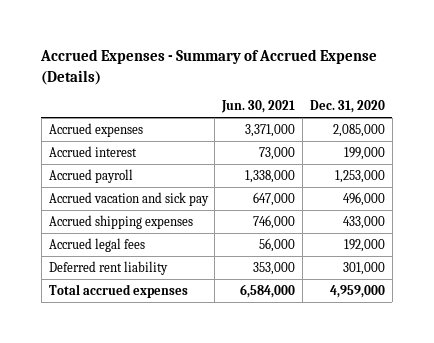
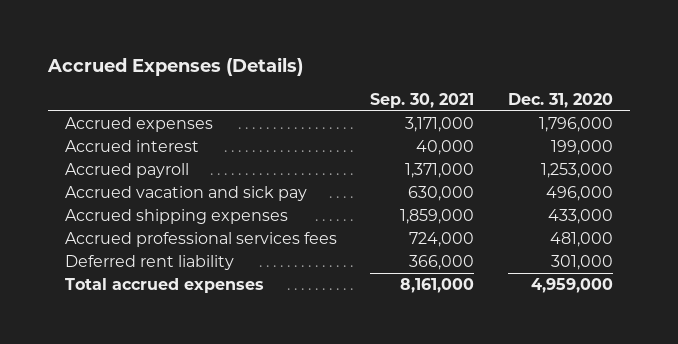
- Accrued Expenses - Summary of Accrued Expense (Details)
+ Accrued Expenses (Details)
- | Jun. 30, 2021 | Dec. 31, 2020
+ | Sep. 30, 2021 | Dec. 31, 2020
- Accrued expenses | 3,371,000 | 2,085,000
+ Accrued expenses | 3,171,000 | 1,796,000
- Accrued legal fees | 56,000 | 192,000
+ Accrued professional services fees | 724,000 | 481,000

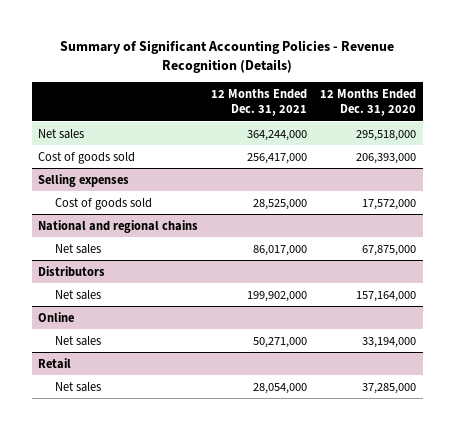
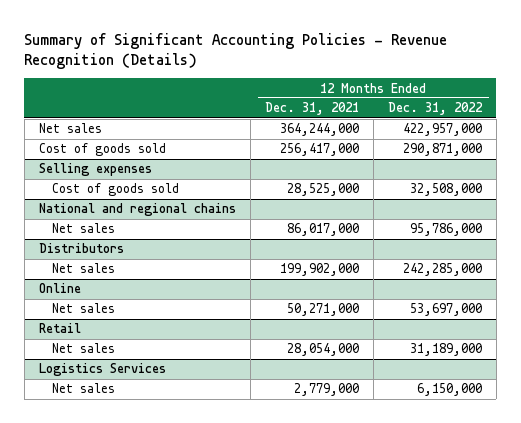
- | 12 Months Ended Dec. 31, 2021 | 12 Months Ended Dec. 31, 2020
+ | 12 Months Ended Dec. 31, 2021 | 12 Months Ended Dec. 31, 2022
+ Logistics Services
+ Net sales | 2,779,000 | 6,150,000

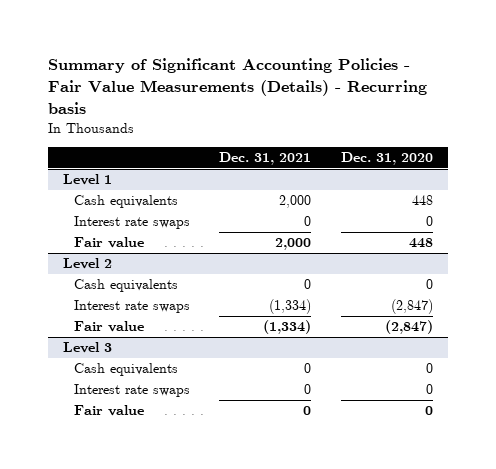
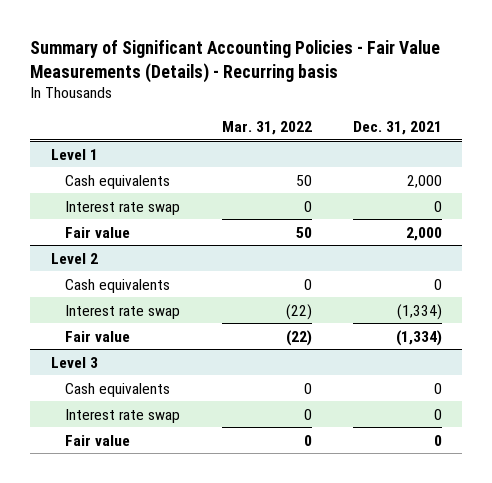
- | Dec. 31, 2021 | Dec. 31, 2020
+ | Mar. 31, 2022 | Dec. 31, 2021
@ Level 1
- Interest rate swaps | 0 | 0
+ Interest rate swap | 0 | 0
@ Level 2
- Interest rate swaps | (1,334) | (2,847)
+ Interest rate swap | (22) | (1,334)
@ Level 3
- Interest rate swaps | 0 | 0
+ Interest rate swap | 0 | 0

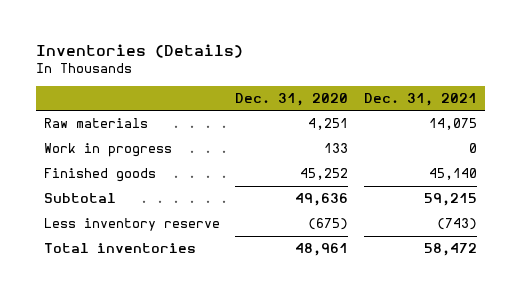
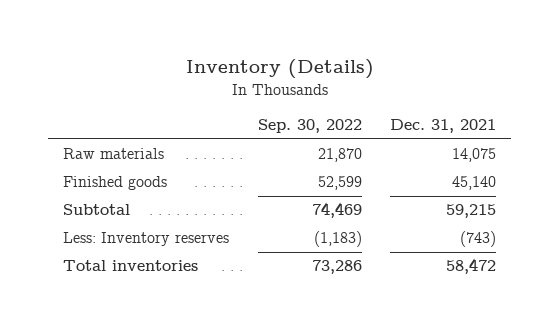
- Inventories (Details)
+ Inventory (Details)
- | Dec. 31, 2020 | Dec. 31, 2021
+ | Sep. 30, 2022 | Dec. 31, 2021
- Work in progress | 133 | 0
- Less inventory reserve | (675) | (743)
+ Less: Inventory reserves | (1,183) | (743)

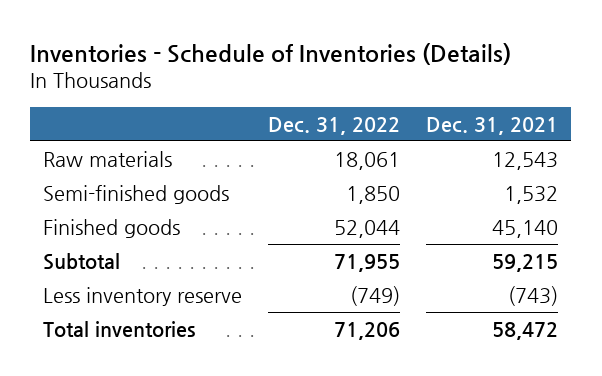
- Inventory (Details)
+ Inventories - Schedule of Inventories (Details)
- | Sep. 30, 2022 | Dec. 31, 2021
+ | Dec. 31, 2022 | Dec. 31, 2021
- Raw materials | 21,870 | 14,075
+ Raw materials | 18,061 | 12,543
+ Semi-finished goods | 1,850 | 1,532
- Less: Inventory reserves | (1,183) | (743)
+ Less inventory reserve | (749) | (743)

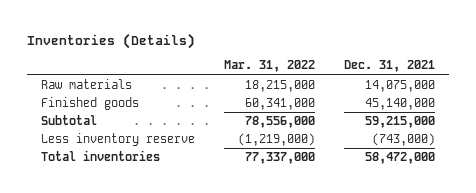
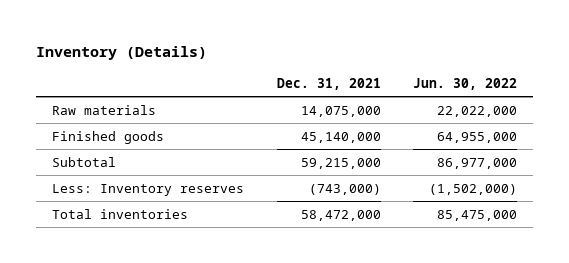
- Inventories (Details)
+ Inventory (Details)
- | Mar. 31, 2022 | Dec. 31, 2021
+ | Dec. 31, 2021 | Jun. 30, 2022
- Less inventory reserve | (1,219,000) | (743,000)
+ Less: Inventory reserves | (743,000) | (1,502,000)

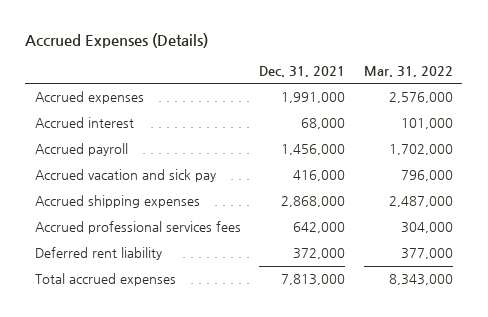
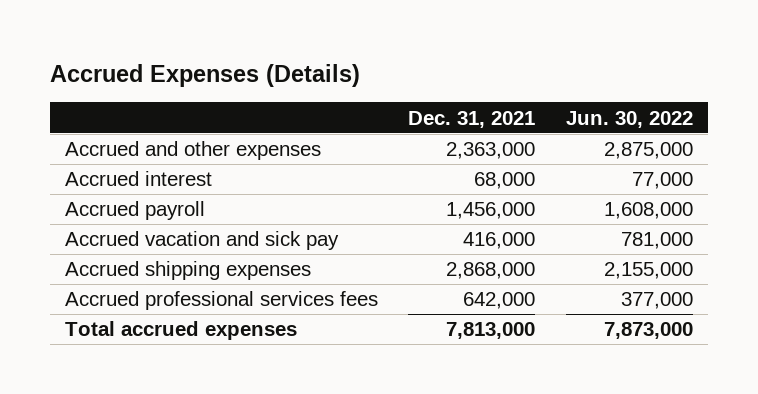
- | Dec. 31, 2021 | Mar. 31, 2022
+ | Dec. 31, 2021 | Jun. 30, 2022
- Accrued expenses | 1,991,000 | 2,576,000
+ Accrued and other expenses | 2,363,000 | 2,875,000
- Deferred rent liability | 372,000 | 377,000

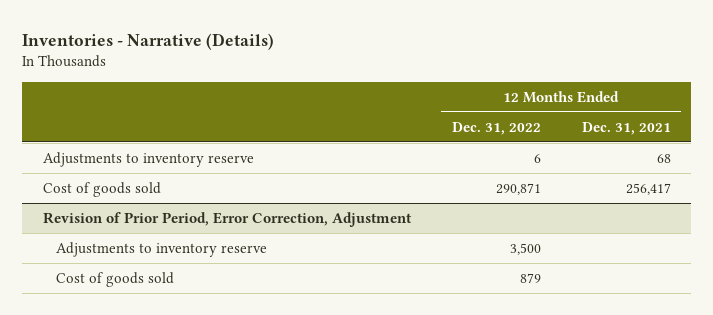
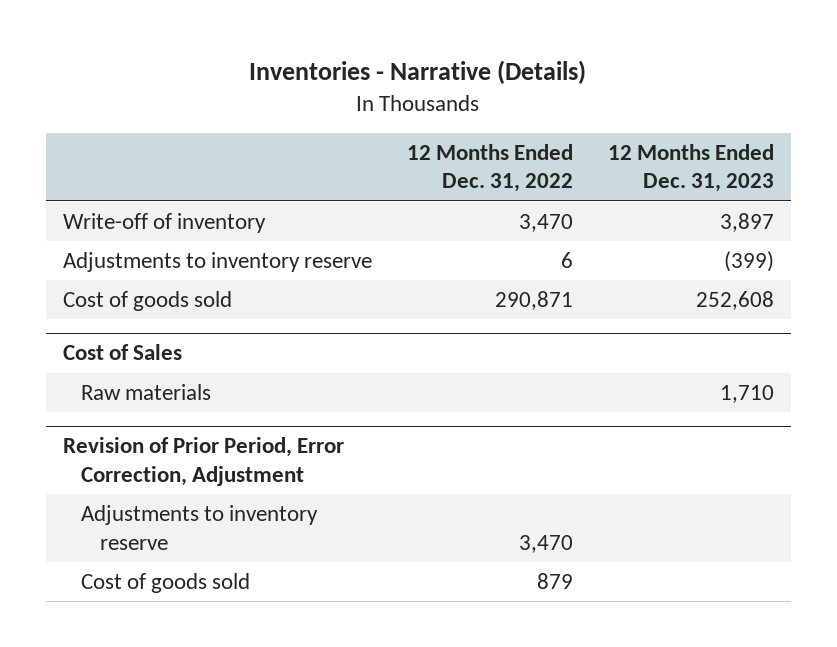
- | 12 Months Ended Dec. 31, 2022 | 12 Months Ended Dec. 31, 2021
+ | 12 Months Ended Dec. 31, 2022 | 12 Months Ended Dec. 31, 2023
+ Write-off of inventory | 3,470 | 3,897
+ Cost of Sales
+ Raw materials | | 1,710
@ Revision of Prior Period, Error Correction, Adjustment
- Adjustments to inventory reserve | 3,500 |
+ Adjustments to inventory reserve | 3,470 |

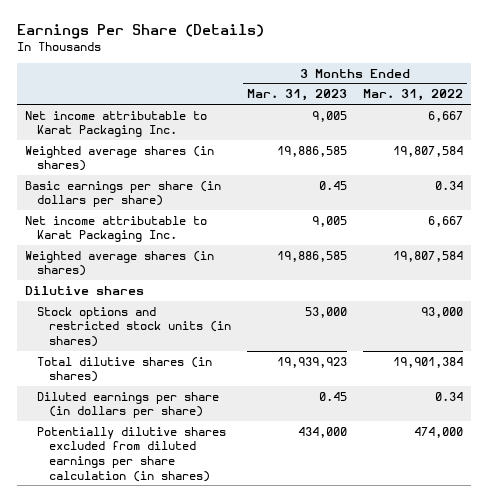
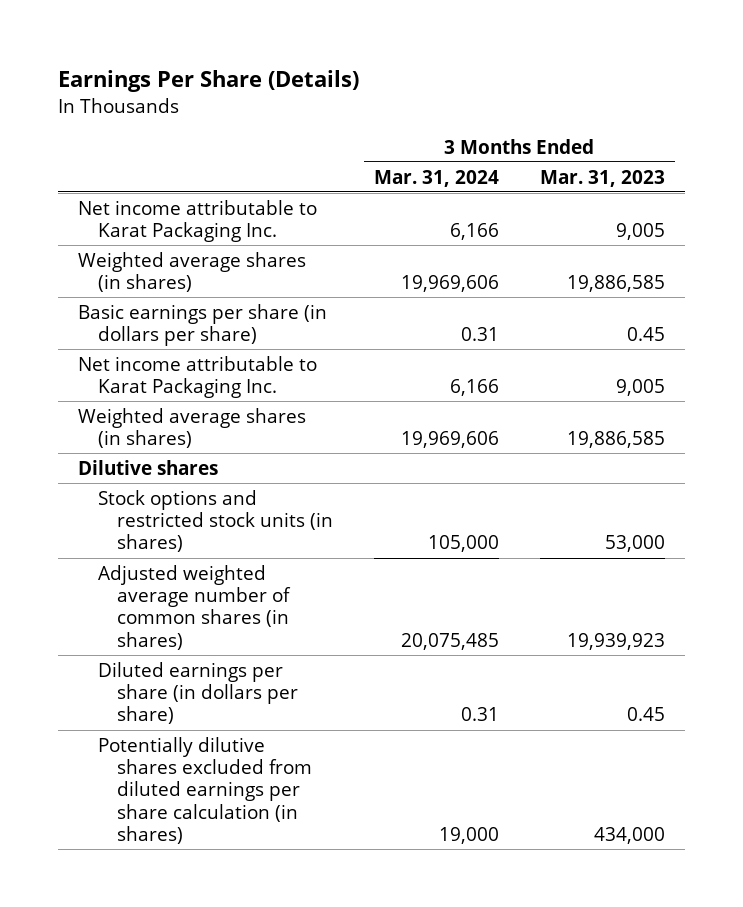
- | 3 Months Ended Mar. 31, 2023 | 3 Months Ended Mar. 31, 2022
+ | 3 Months Ended Mar. 31, 2024 | 3 Months Ended Mar. 31, 2023
- Total dilutive shares (in shares) | 19,939,923 | 19,901,384
+ Adjusted weighted average number of common shares (in shares) | 20,075,485 | 19,939,923

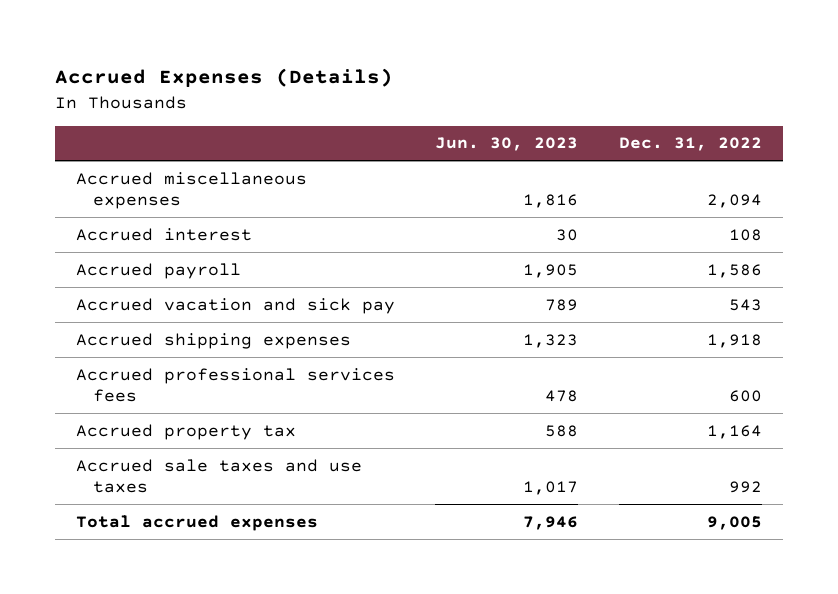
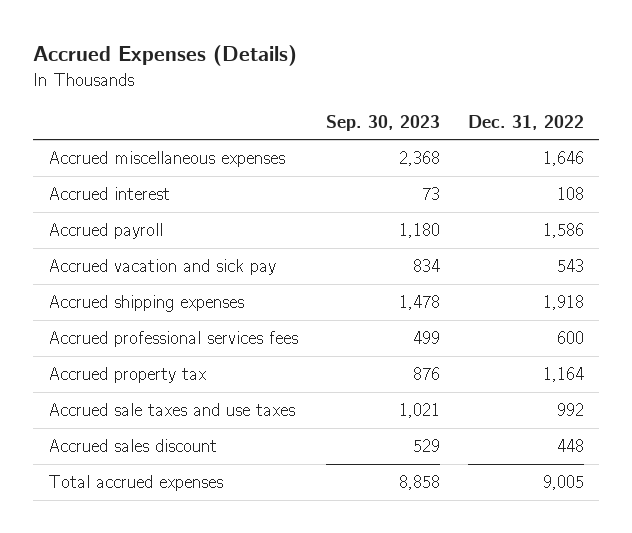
- | Jun. 30, 2023 | Dec. 31, 2022
+ | Sep. 30, 2023 | Dec. 31, 2022
- Accrued miscellaneous expenses | 1,816 | 2,094
+ Accrued miscellaneous expenses | 2,368 | 1,646
+ Accrued sales discount | 529 | 448

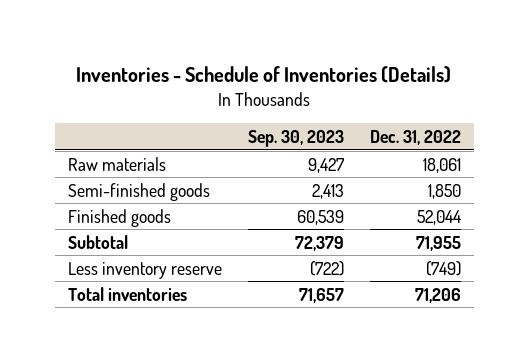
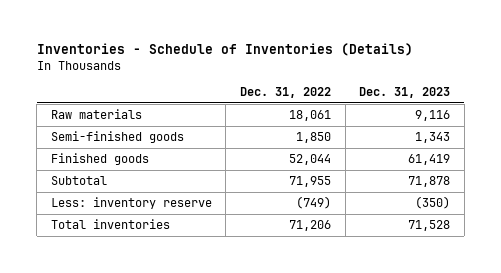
- | Sep. 30, 2023 | Dec. 31, 2022
+ | Dec. 31, 2022 | Dec. 31, 2023
- Less inventory reserve | (722) | (749)
+ Less: inventory reserve | (749) | (350)

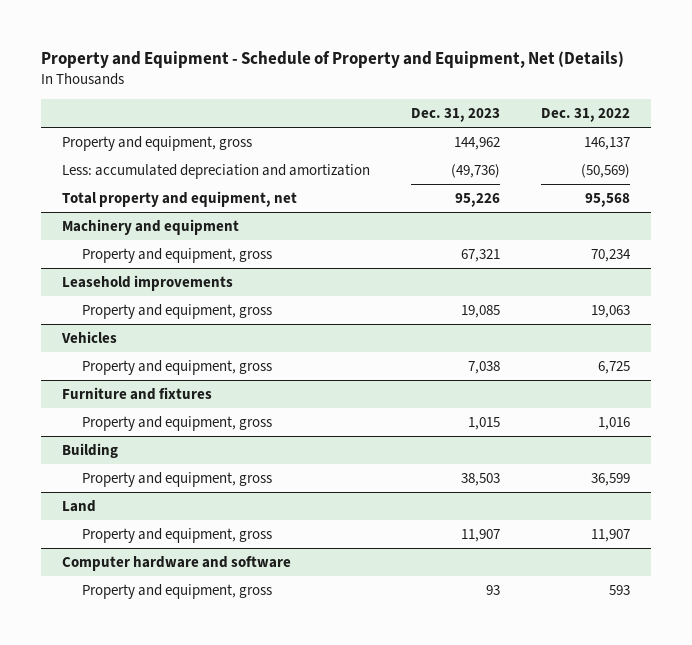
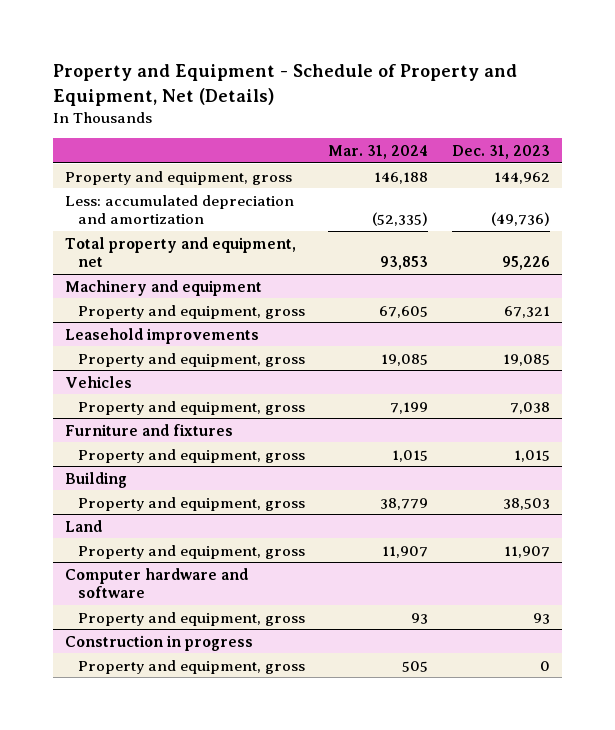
- | Dec. 31, 2023 | Dec. 31, 2022
+ | Mar. 31, 2024 | Dec. 31, 2023
+ Construction in progress
+ Property and equipment, gross | 505 | 0

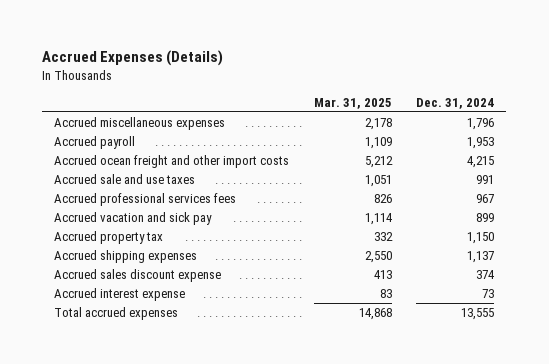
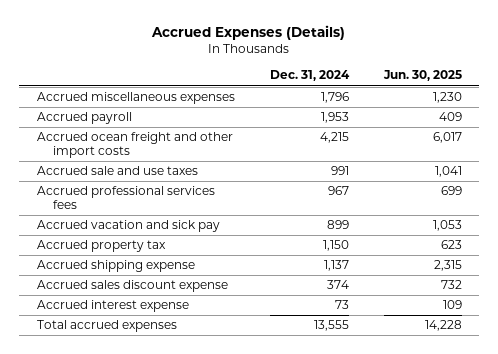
- | Mar. 31, 2025 | Dec. 31, 2024
+ | Dec. 31, 2024 | Jun. 30, 2025
- Accrued shipping expenses | 2,550 | 1,137
+ Accrued shipping expense | 1,137 | 2,315

